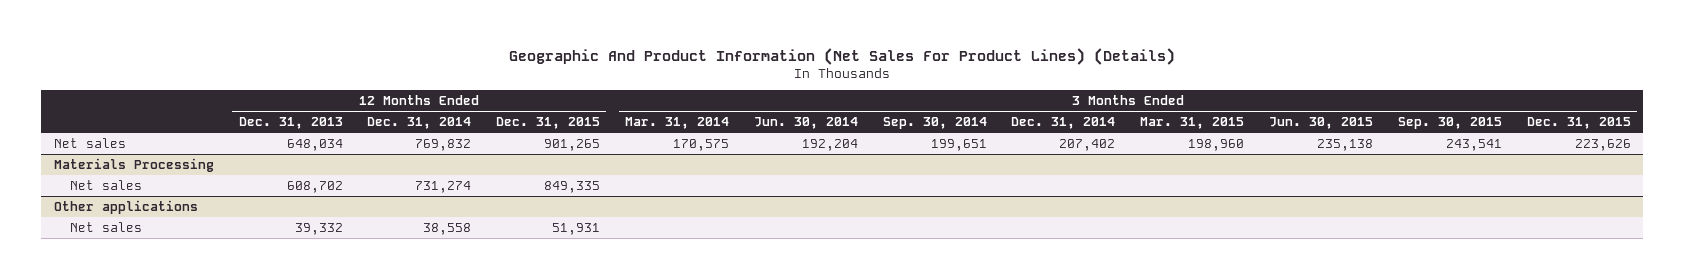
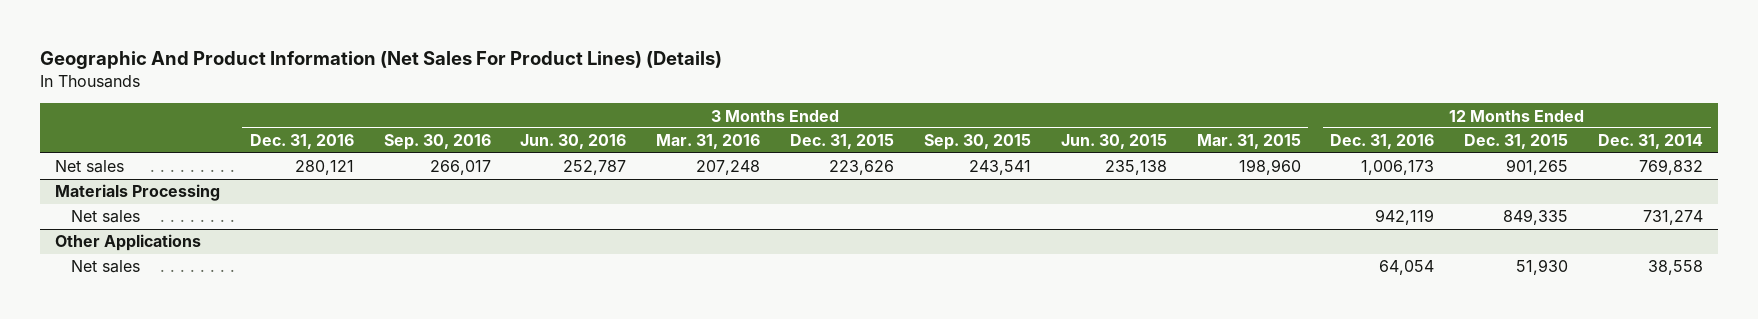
- | 12 Months Ended Dec. 31, 2013 | 12 Months Ended Dec. 31, 2014 | 12 Months Ended Dec. 31, 2015 | 3 Months Ended Mar. 31, 2014 | 3 Months Ended Jun. 30, 2014 | 3 Months Ended Sep. 30, 2014 | 3 Months Ended Dec. 31, 2014 | 3 Months Ended Mar. 31, 2015 | 3 Months Ended Jun. 30, 2015 | 3 Months Ended Sep. 30, 2015 | 3 Months Ended Dec. 31, 2015
+ | 3 Months Ended Dec. 31, 2016 | 3 Months Ended Sep. 30, 2016 | 3 Months Ended Jun. 30, 2016 | 3 Months Ended Mar. 31, 2016 | 3 Months Ended Dec. 31, 2015 | 3 Months Ended Sep. 30, 2015 | 3 Months Ended Jun. 30, 2015 | 3 Months Ended Mar. 31, 2015 | 12 Months Ended Dec. 31, 2016 | 12 Months Ended Dec. 31, 2015 | 12 Months Ended Dec. 31, 2014
- Other applications
- Net sales | 39,332 | 38,558 | 51,931 | | | | | | | |
+ Other Applications
+ Net sales | | | | | | | | | 64,054 | 51,930 | 38,558

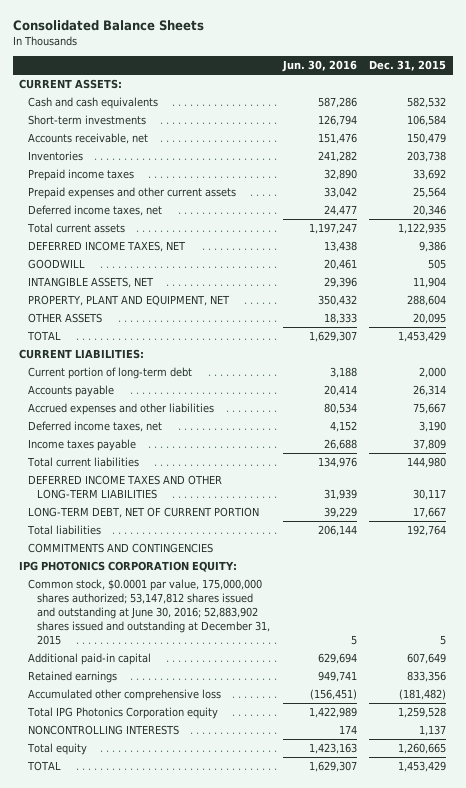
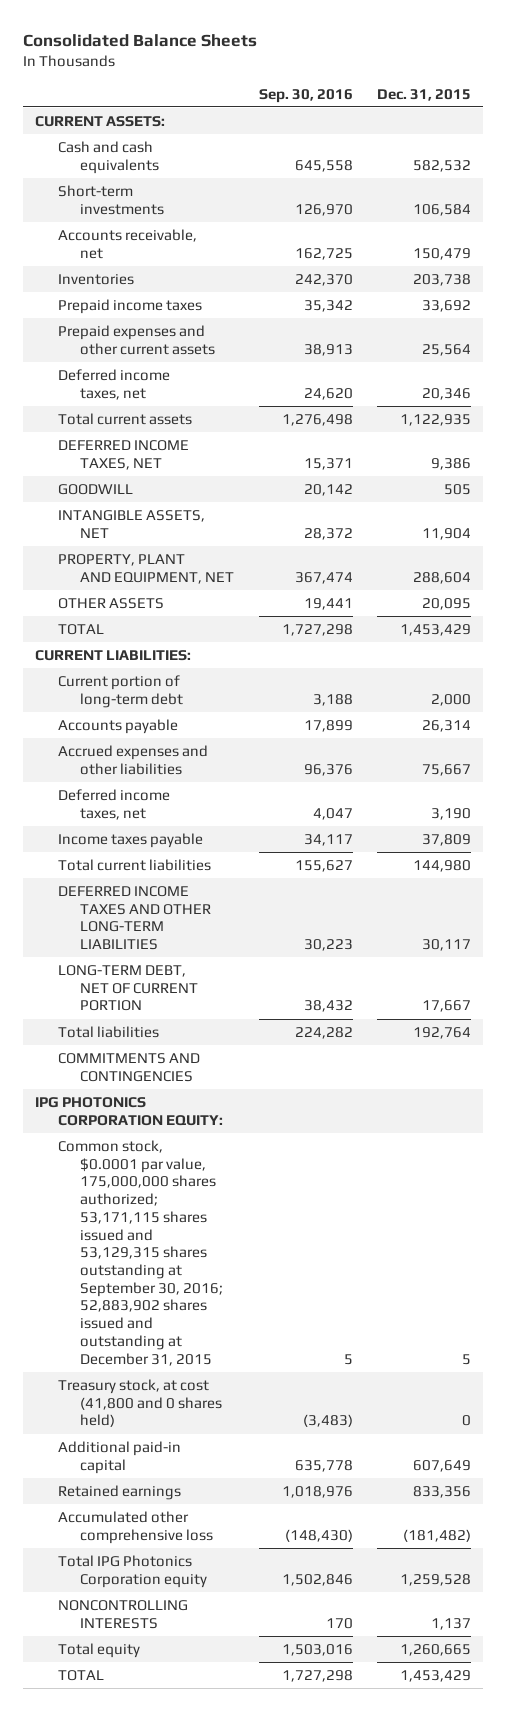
- | Jun. 30, 2016 | Dec. 31, 2015
+ | Sep. 30, 2016 | Dec. 31, 2015
- Common stock, $0.0001 par value, 175,000,000 shares authorized; 53,147,812 shares issued and outstanding at June 30, 2016; 52,883,902 shares issued and outstanding at December 31, 2015 | 5 | 5
+ Common stock, $0.0001 par value, 175,000,000 shares authorized; 53,171,115 shares issued and 53,129,315 shares outstanding at September 30, 2016; 52,883,902 shares issued and outstanding at December 31, 2015 | 5 | 5
+ Treasury stock, at cost (41,800 and 0 shares held) | (3,483) | 0

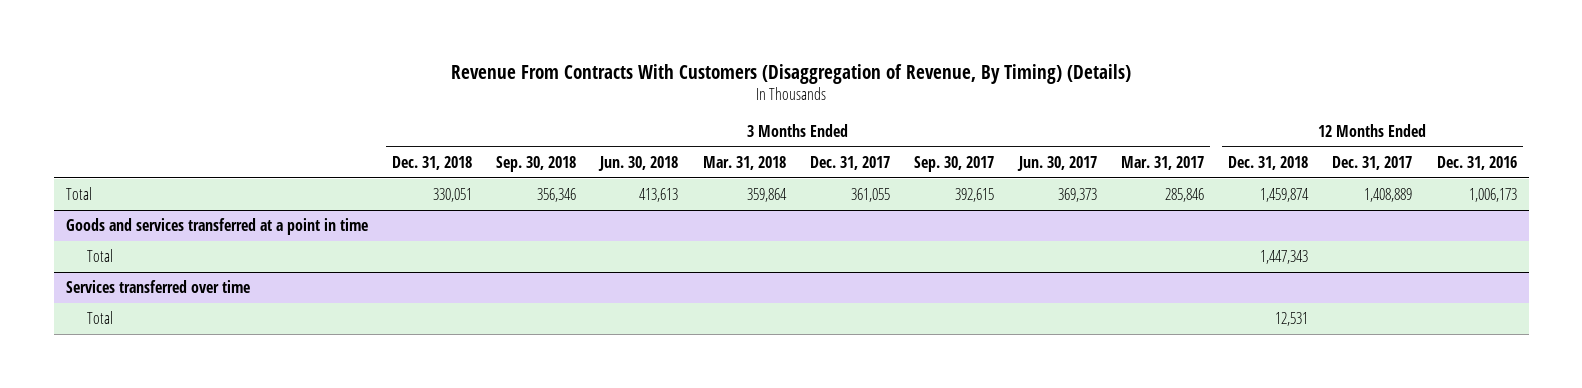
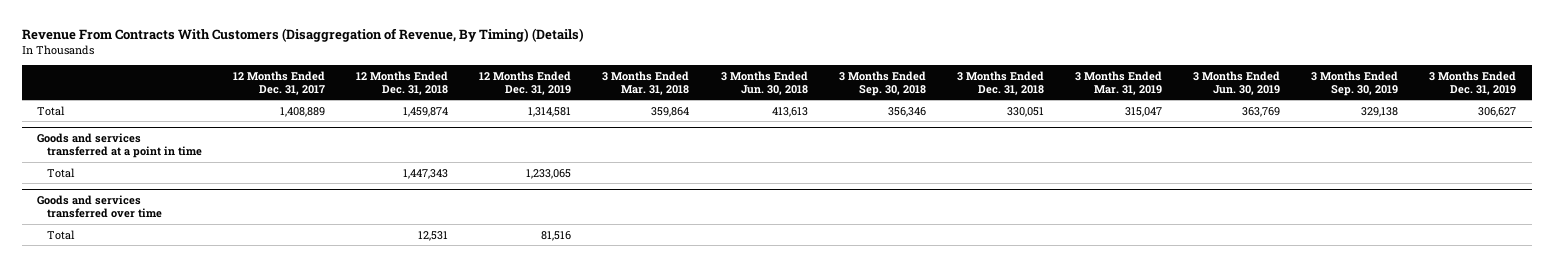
- | 3 Months Ended Dec. 31, 2018 | 3 Months Ended Sep. 30, 2018 | 3 Months Ended Jun. 30, 2018 | 3 Months Ended Mar. 31, 2018 | 3 Months Ended Dec. 31, 2017 | 3 Months Ended Sep. 30, 2017 | 3 Months Ended Jun. 30, 2017 | 3 Months Ended Mar. 31, 2017 | 12 Months Ended Dec. 31, 2018 | 12 Months Ended Dec. 31, 2017 | 12 Months Ended Dec. 31, 2016
+ | 12 Months Ended Dec. 31, 2017 | 12 Months Ended Dec. 31, 2018 | 12 Months Ended Dec. 31, 2019 | 3 Months Ended Mar. 31, 2018 | 3 Months Ended Jun. 30, 2018 | 3 Months Ended Sep. 30, 2018 | 3 Months Ended Dec. 31, 2018 | 3 Months Ended Mar. 31, 2019 | 3 Months Ended Jun. 30, 2019 | 3 Months Ended Sep. 30, 2019 | 3 Months Ended Dec. 31, 2019
- Services transferred over time
+ Goods and services transferred over time

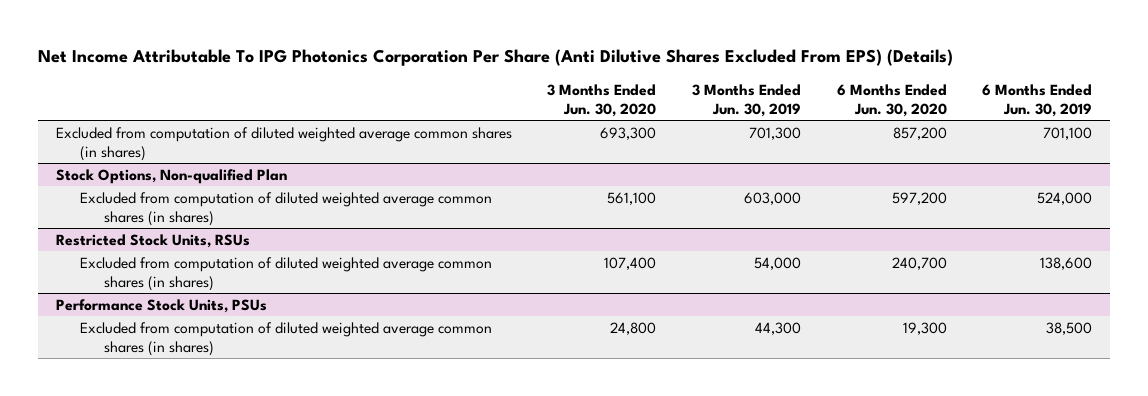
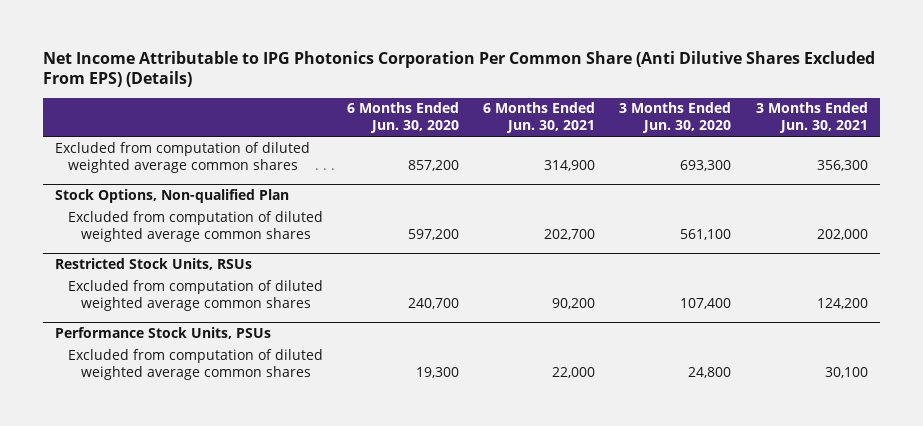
- Net Income Attributable To IPG Photonics Corporation Per Share (Anti Dilutive Shares Excluded From EPS) (Details)
+ Net Income Attributable to IPG Photonics Corporation Per Common Share (Anti Dilutive Shares Excluded From EPS) (Details)
- | 3 Months Ended Jun. 30, 2020 | 3 Months Ended Jun. 30, 2019 | 6 Months Ended Jun. 30, 2020 | 6 Months Ended Jun. 30, 2019
+ | 6 Months Ended Jun. 30, 2020 | 6 Months Ended Jun. 30, 2021 | 3 Months Ended Jun. 30, 2020 | 3 Months Ended Jun. 30, 2021
- Excluded from computation of diluted weighted average common shares (in shares) | 693,300 | 701,300 | 857,200 | 701,100
+ Excluded from computation of diluted weighted average common shares | 857,200 | 314,900 | 693,300 | 356,300
@ Stock Options, Non-qualified Plan
- Excluded from computation of diluted weighted average common shares (in shares) | 561,100 | 603,000 | 597,200 | 524,000
+ Excluded from computation of diluted weighted average common shares | 597,200 | 202,700 | 561,100 | 202,000
@ Restricted Stock Units, RSUs
- Excluded from computation of diluted weighted average common shares (in shares) | 107,400 | 54,000 | 240,700 | 138,600
+ Excluded from computation of diluted weighted average common shares | 240,700 | 90,200 | 107,400 | 124,200
@ Performance Stock Units, PSUs
- Excluded from computation of diluted weighted average common shares (in shares) | 24,800 | 44,300 | 19,300 | 38,500
+ Excluded from computation of diluted weighted average common shares | 19,300 | 22,000 | 24,800 | 30,100

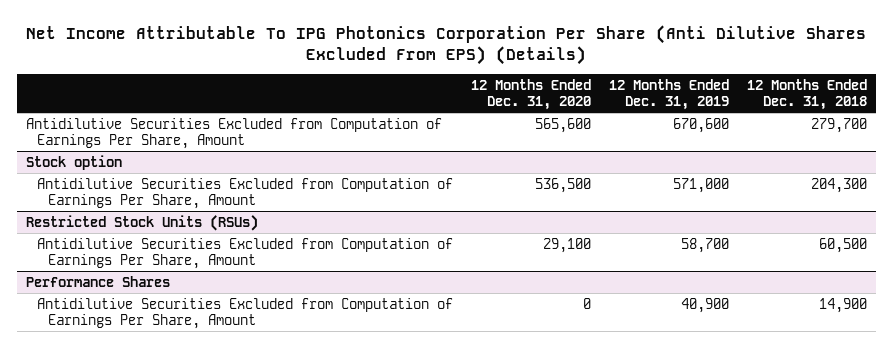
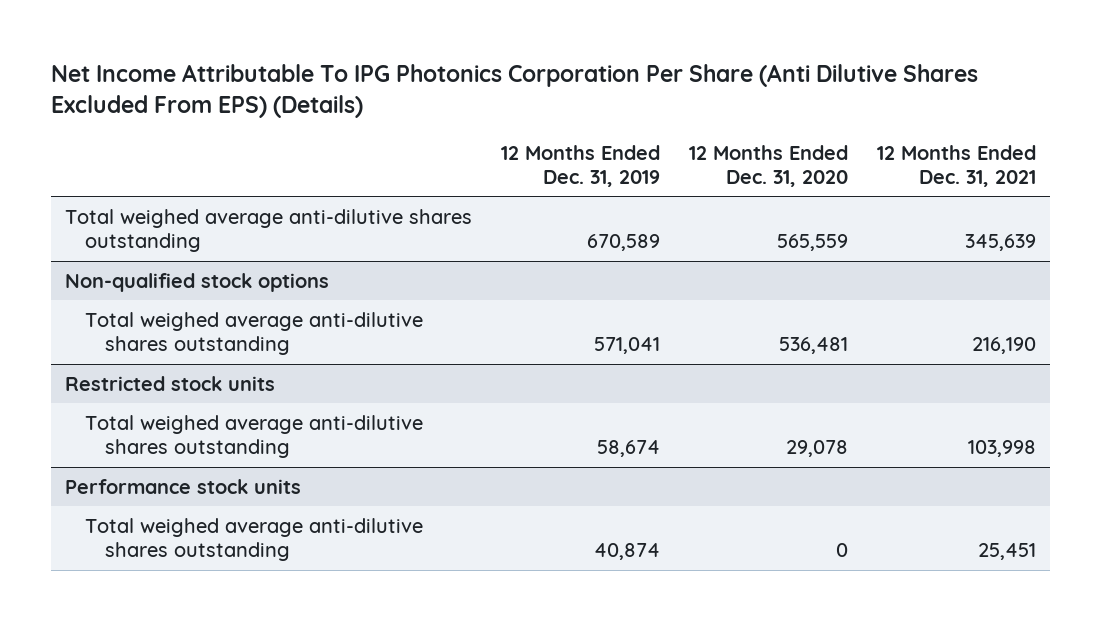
- | 12 Months Ended Dec. 31, 2020 | 12 Months Ended Dec. 31, 2019 | 12 Months Ended Dec. 31, 2018
+ | 12 Months Ended Dec. 31, 2019 | 12 Months Ended Dec. 31, 2020 | 12 Months Ended Dec. 31, 2021
- Antidilutive Securities Excluded from Computation of Earnings Per Share, Amount | 565,600 | 670,600 | 279,700
- Stock option
- Antidilutive Securities Excluded from Computation of Earnings Per Share, Amount | 536,500 | 571,000 | 204,300
- Restricted Stock Units (RSUs)
- Antidilutive Securities Excluded from Computation of Earnings Per Share, Amount | 29,100 | 58,700 | 60,500
- Performance Shares
- Antidilutive Securities Excluded from Computation of Earnings Per Share, Amount | 0 | 40,900 | 14,900
+ Total weighed average anti-dilutive shares outstanding | 670,589 | 565,559 | 345,639
+ Non-qualified stock options
+ Total weighed average anti-dilutive shares outstanding | 571,041 | 536,481 | 216,190
+ Restricted stock units
+ Total weighed average anti-dilutive shares outstanding | 58,674 | 29,078 | 103,998
+ Performance stock units
+ Total weighed average anti-dilutive shares outstanding | 40,874 | 0 | 25,451

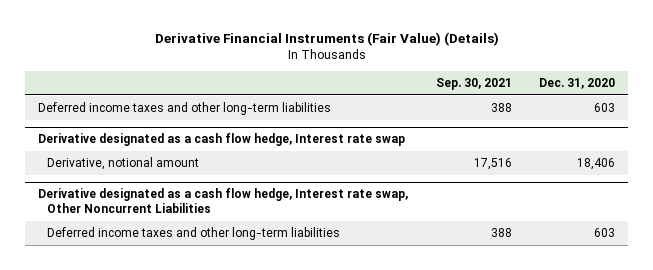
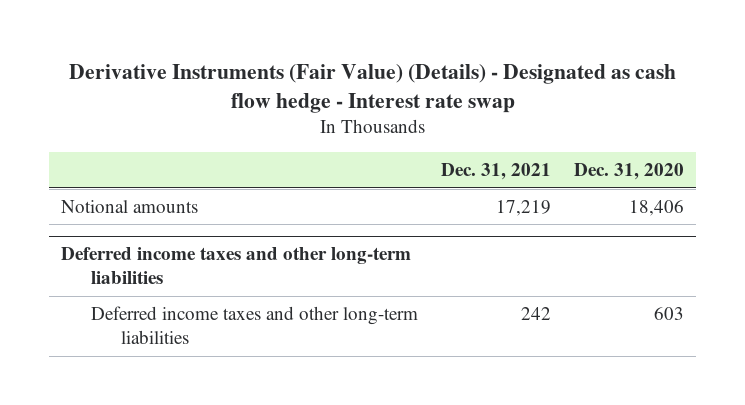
- Derivative Financial Instruments (Fair Value) (Details)
+ Derivative Instruments (Fair Value) (Details) - Designated as cash flow hedge - Interest rate swap
- | Sep. 30, 2021 | Dec. 31, 2020
+ | Dec. 31, 2021 | Dec. 31, 2020
- Deferred income taxes and other long-term liabilities | 388 | 603
- Derivative designated as a cash flow hedge, Interest rate swap
- Derivative, notional amount | 17,516 | 18,406
- Derivative designated as a cash flow hedge, Interest rate swap, Other Noncurrent Liabilities
+ Notional amounts | 17,219 | 18,406
+ Deferred income taxes and other long-term liabilities

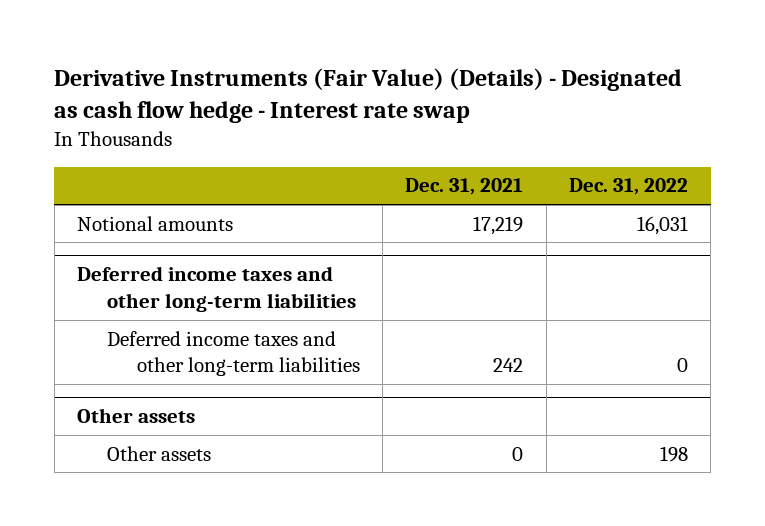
- | Dec. 31, 2021 | Dec. 31, 2020
+ | Dec. 31, 2021 | Dec. 31, 2022
+ Other assets
+ Other assets | 0 | 198

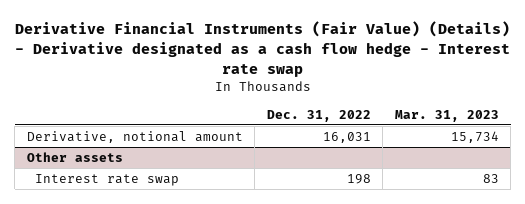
- Derivative Instruments (Fair Value) (Details) - Designated as cash flow hedge - Interest rate swap
+ Derivative Financial Instruments (Fair Value) (Details) - Derivative designated as a cash flow hedge - Interest rate swap
- | Dec. 31, 2021 | Dec. 31, 2022
+ | Dec. 31, 2022 | Mar. 31, 2023
- Notional amounts | 17,219 | 16,031
- Deferred income taxes and other long-term liabilities
- Deferred income taxes and other long-term liabilities | 242 | 0
+ Derivative, notional amount | 16,031 | 15,734
@ Other assets
- Other assets | 0 | 198
+ Interest rate swap | 198 | 83

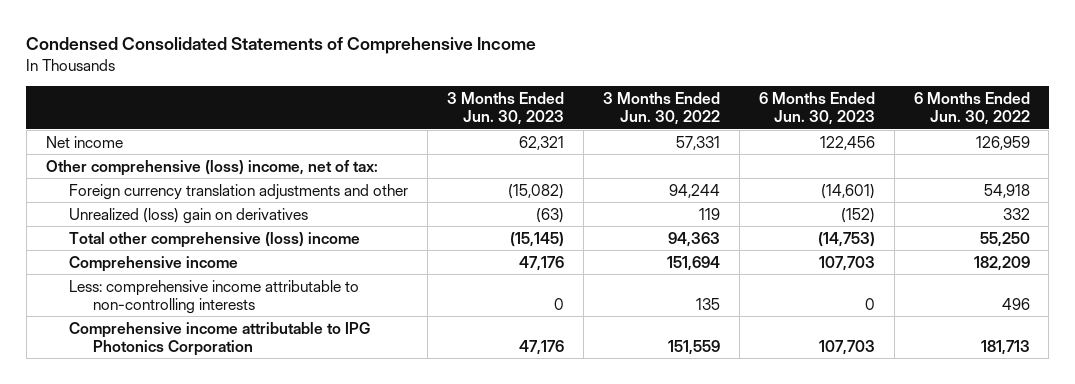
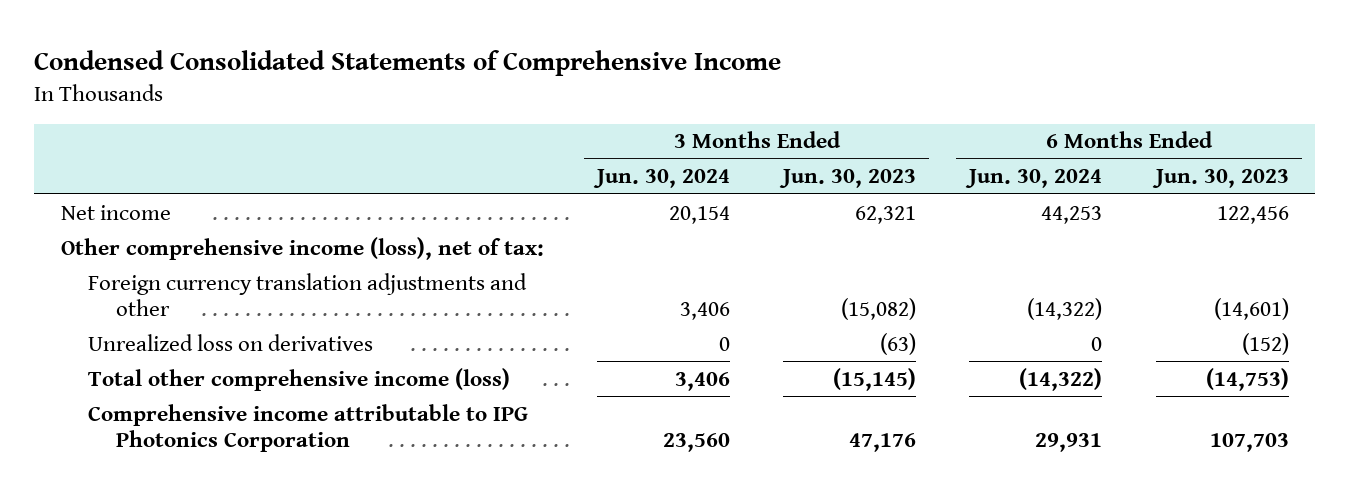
- | 3 Months Ended Jun. 30, 2023 | 3 Months Ended Jun. 30, 2022 | 6 Months Ended Jun. 30, 2023 | 6 Months Ended Jun. 30, 2022
+ | 3 Months Ended Jun. 30, 2024 | 3 Months Ended Jun. 30, 2023 | 6 Months Ended Jun. 30, 2024 | 6 Months Ended Jun. 30, 2023
- Other comprehensive (loss) income, net of tax:
+ Other comprehensive income (loss), net of tax:
- Unrealized (loss) gain on derivatives | (63) | 119 | (152) | 332
- Total other comprehensive (loss) income | (15,145) | 94,363 | (14,753) | 55,250
- Comprehensive income | 47,176 | 151,694 | 107,703 | 182,209
- Less: comprehensive income attributable to non-controlling interests | 0 | 135 | 0 | 496
+ Unrealized loss on derivatives | 0 | (63) | 0 | (152)
+ Total other comprehensive income (loss) | 3,406 | (15,145) | (14,322) | (14,753)

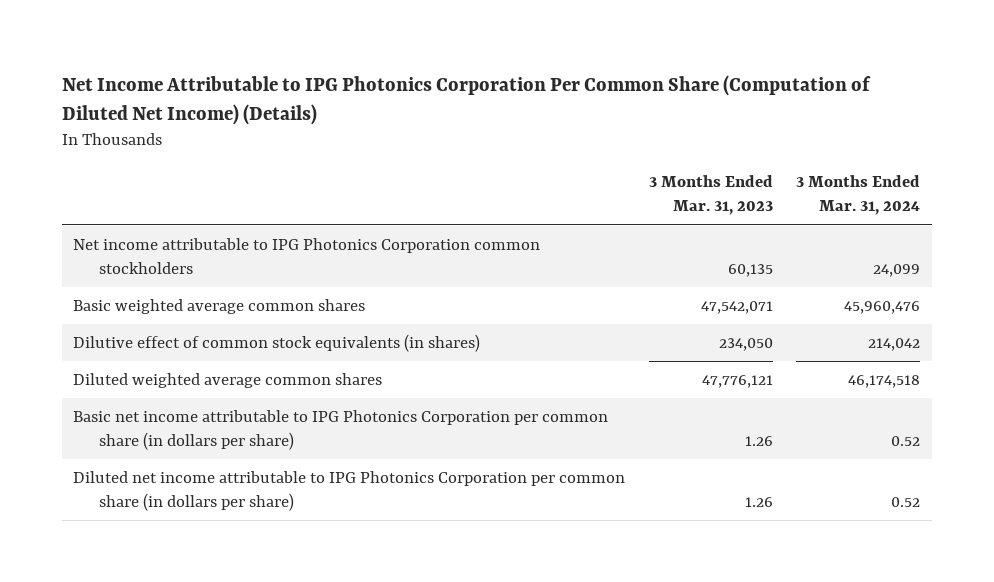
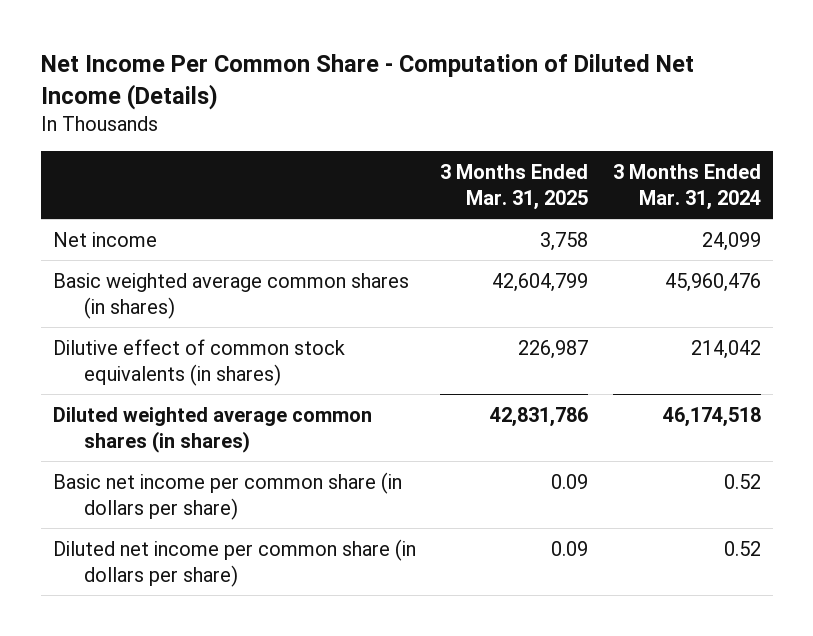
- Net Income Attributable to IPG Photonics Corporation Per Common Share (Computation of Diluted Net Income) (Details)
+ Net Income Per Common Share - Computation of Diluted Net Income (Details)
- | 3 Months Ended Mar. 31, 2023 | 3 Months Ended Mar. 31, 2024
+ | 3 Months Ended Mar. 31, 2025 | 3 Months Ended Mar. 31, 2024
- Net income attributable to IPG Photonics Corporation common stockholders | 60,135 | 24,099
- Basic weighted average common shares | 47,542,071 | 45,960,476
+ Net income | 3,758 | 24,099
+ Basic weighted average common shares (in shares) | 42,604,799 | 45,960,476
- Diluted weighted average common shares | 47,776,121 | 46,174,518
- Basic net income attributable to IPG Photonics Corporation per common share (in dollars per share) | 1.26 | 0.52
- Diluted net income attributable to IPG Photonics Corporation per common share (in dollars per share) | 1.26 | 0.52
+ Diluted weighted average common shares (in shares) | 42,831,786 | 46,174,518
+ Basic net income per common share (in dollars per share) | 0.09 | 0.52
+ Diluted net income per common share (in dollars per share) | 0.09 | 0.52

